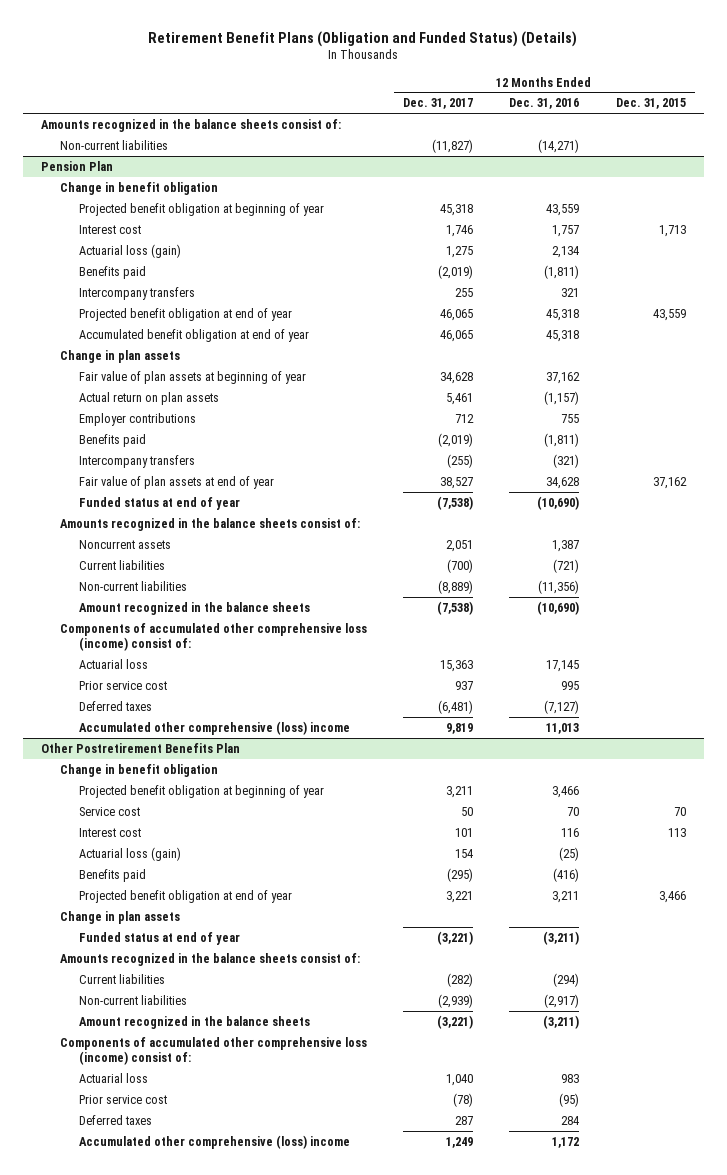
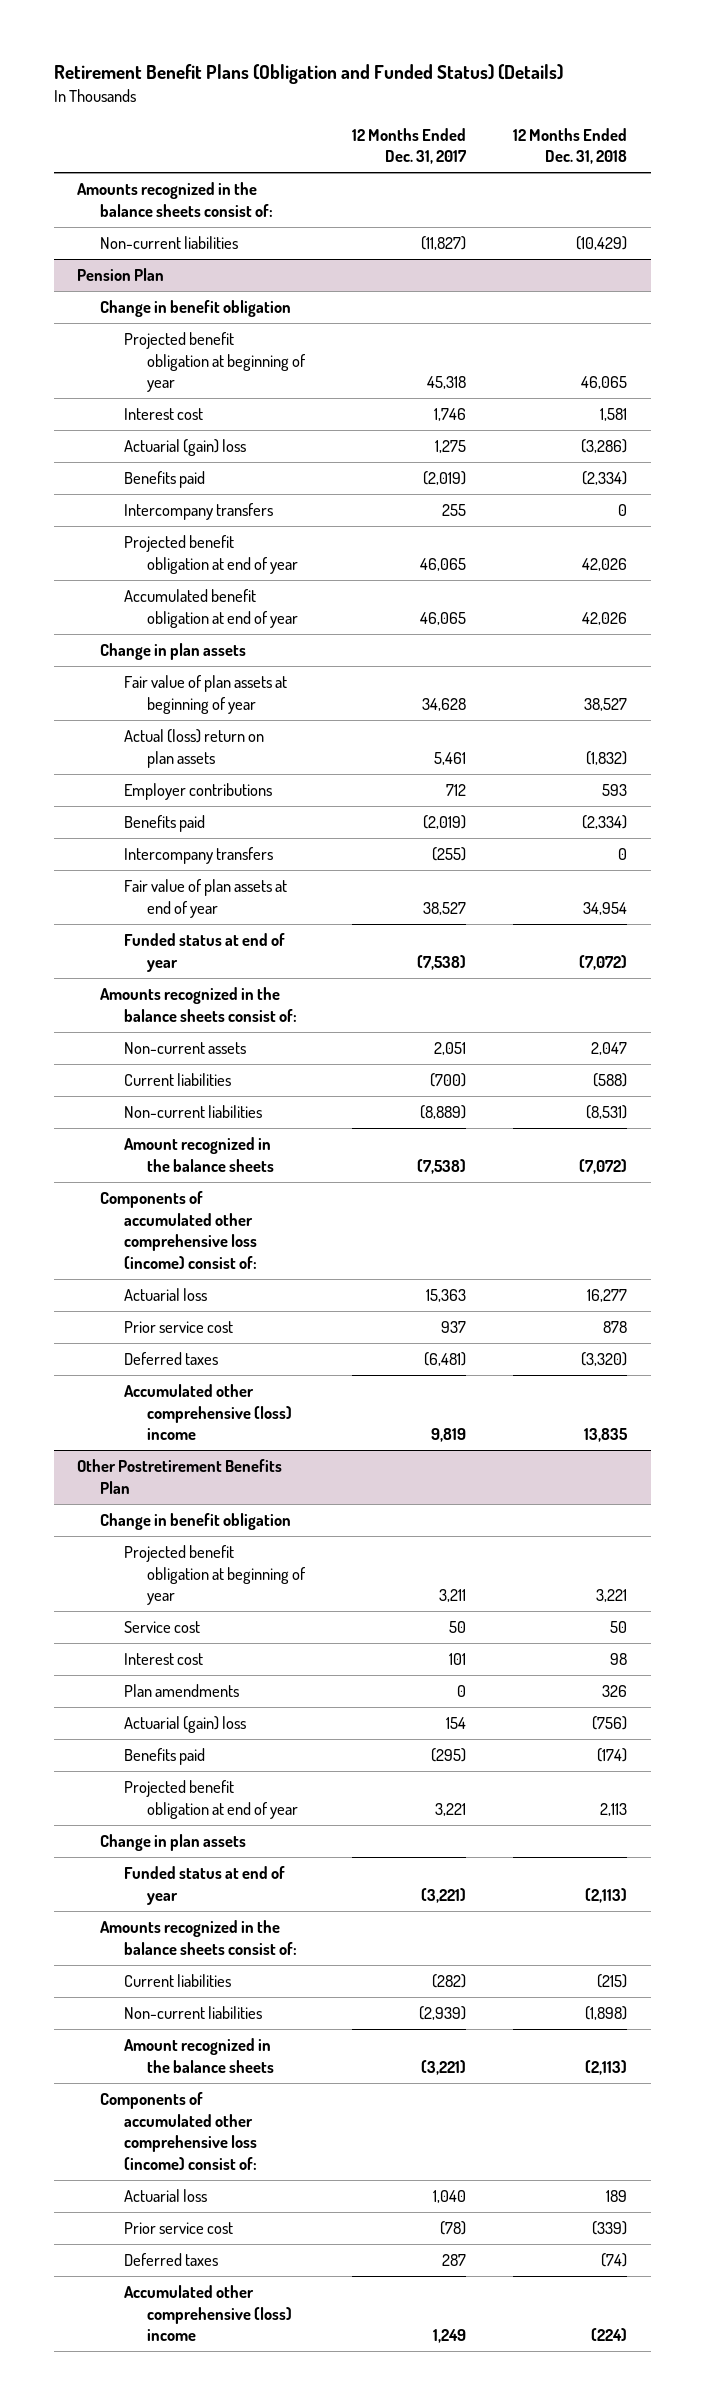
- | 12 Months Ended Dec. 31, 2017 | 12 Months Ended Dec. 31, 2016 | 12 Months Ended Dec. 31, 2015
+ | 12 Months Ended Dec. 31, 2017 | 12 Months Ended Dec. 31, 2018
@ Pension Plan
- Actuarial loss (gain) | 1,275 | 2,134 |
+ Actuarial (gain) loss | 1,275 | (3,286)
- Actual return on plan assets | 5,461 | (1,157) |
+ Actual (loss) return on plan assets | 5,461 | (1,832)
- Noncurrent assets | 2,051 | 1,387 |
+ Non-current assets | 2,051 | 2,047
@ Other Postretirement Benefits Plan
- Actuarial loss (gain) | 154 | (25) |
+ Plan amendments | 0 | 326
+ Actuarial (gain) loss | 154 | (756)

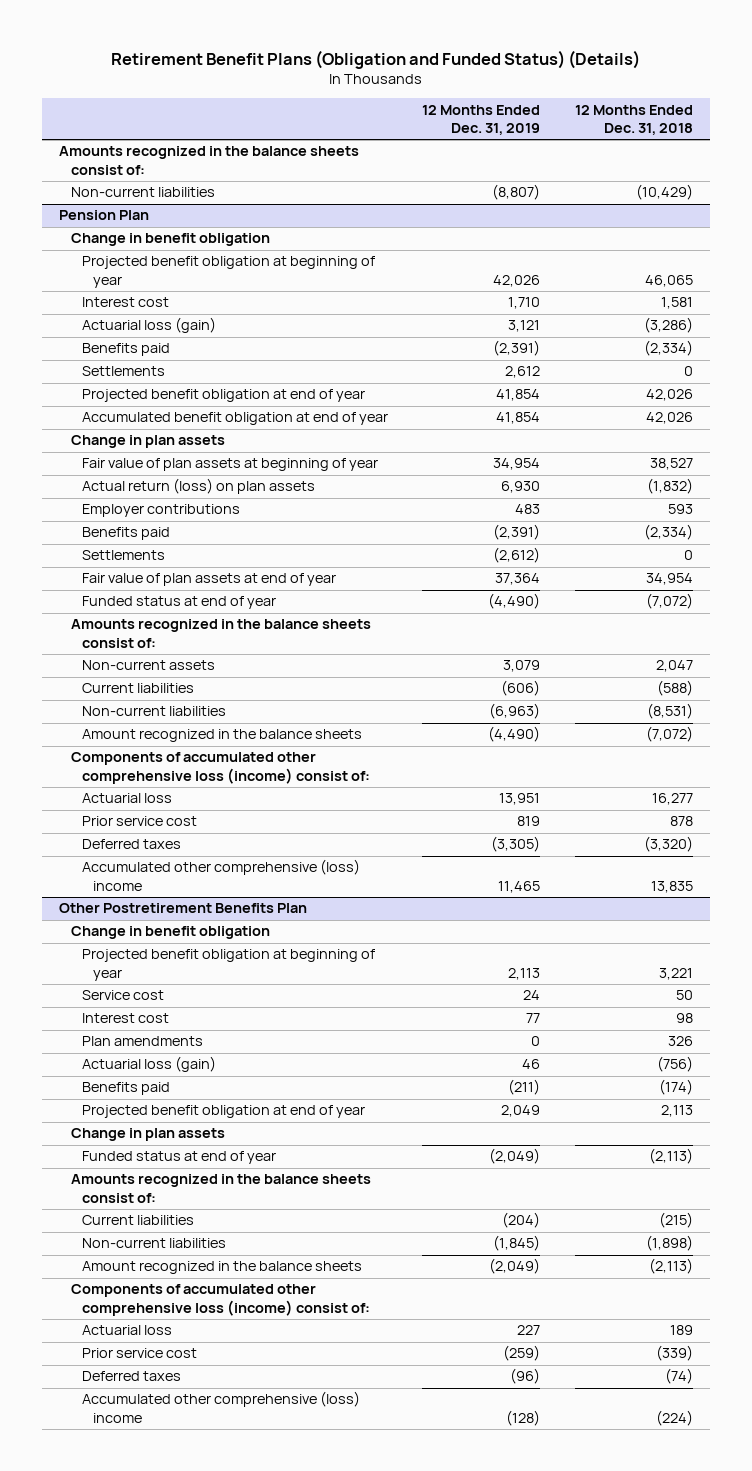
- | 12 Months Ended Dec. 31, 2017 | 12 Months Ended Dec. 31, 2018
+ | 12 Months Ended Dec. 31, 2019 | 12 Months Ended Dec. 31, 2018
@ Pension Plan
- Actuarial (gain) loss | 1,275 | (3,286)
+ Actuarial loss (gain) | 3,121 | (3,286)
- Intercompany transfers | 255 | 0
+ Settlements | 2,612 | 0
- Actual (loss) return on plan assets | 5,461 | (1,832)
+ Actual return (loss) on plan assets | 6,930 | (1,832)
- Intercompany transfers | (255) | 0
+ Settlements | (2,612) | 0
@ Other Postretirement Benefits Plan
- Actuarial (gain) loss | 154 | (756)
+ Actuarial loss (gain) | 46 | (756)

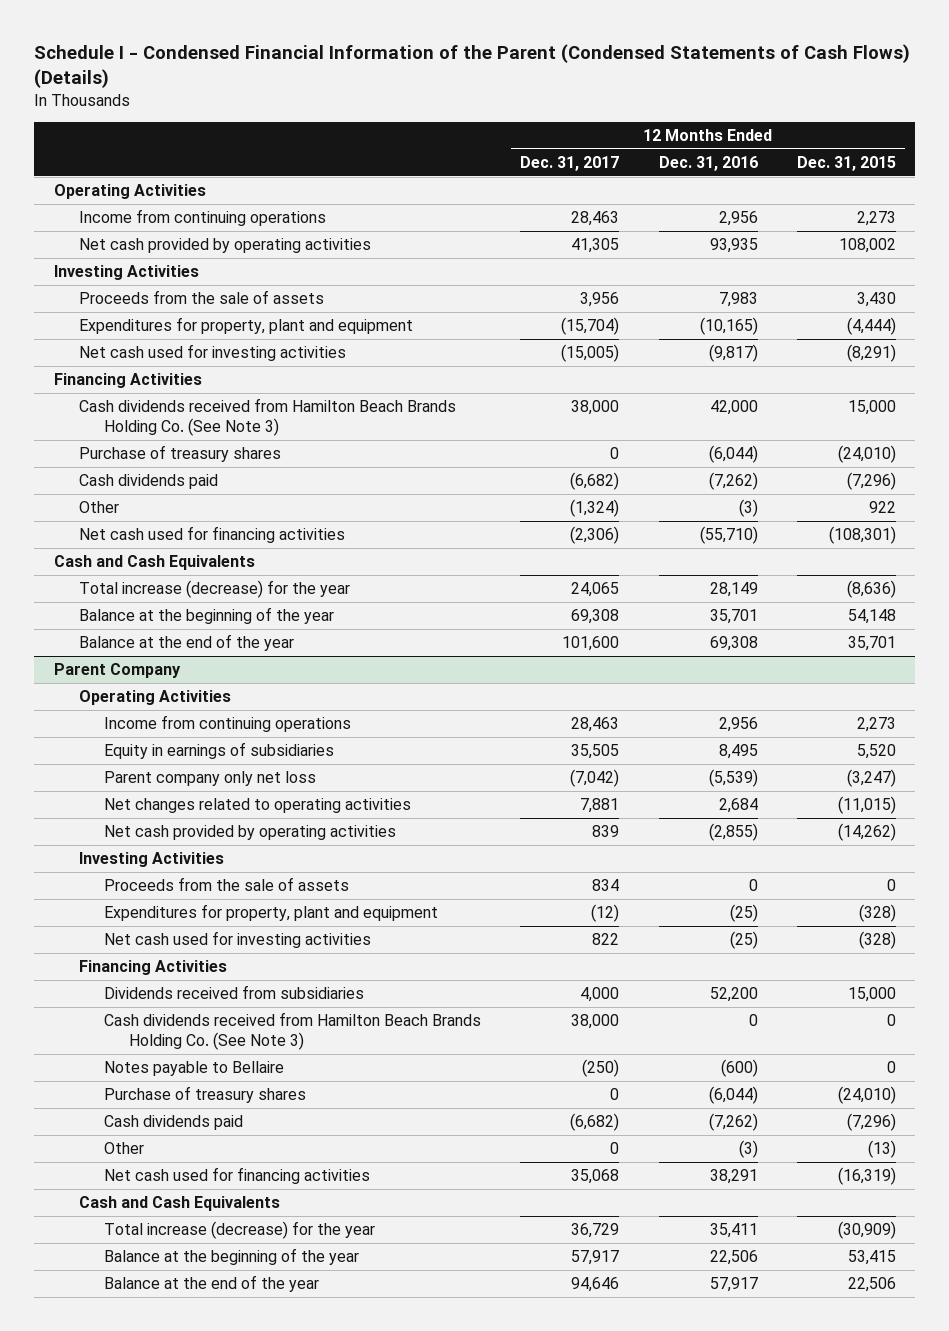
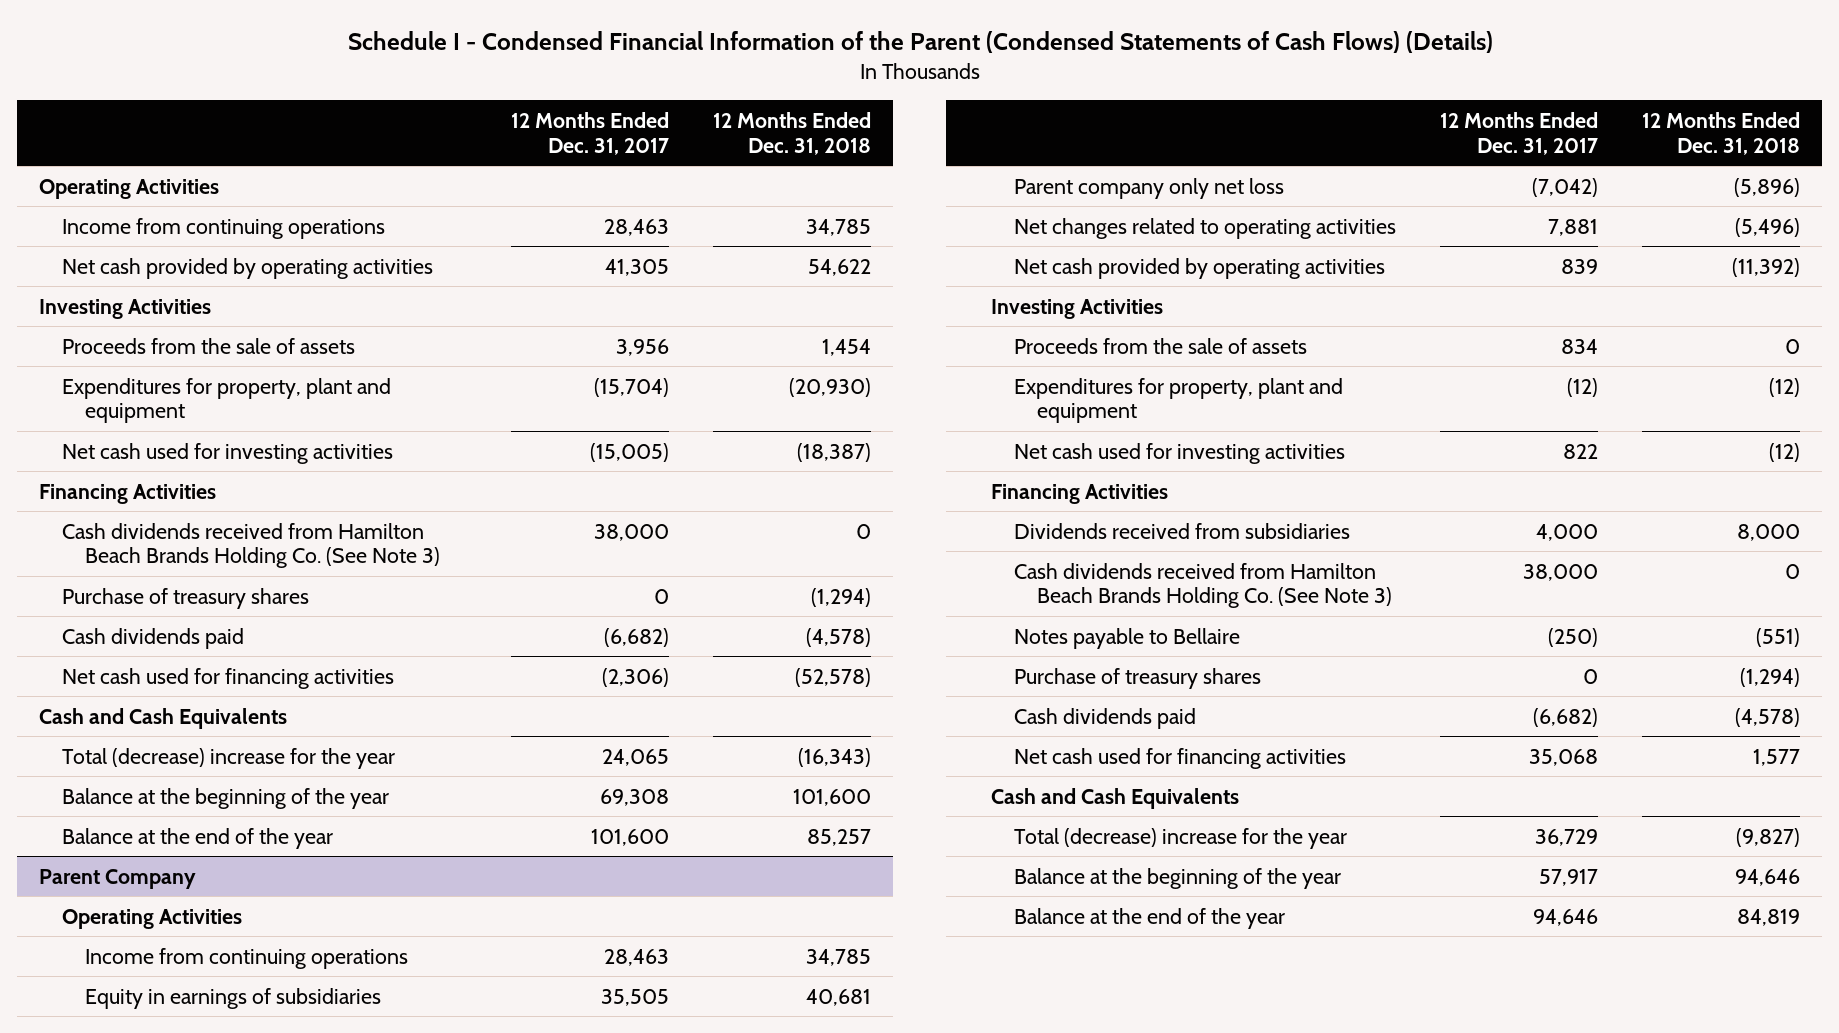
- | 12 Months Ended Dec. 31, 2017 | 12 Months Ended Dec. 31, 2016 | 12 Months Ended Dec. 31, 2015
+ | 12 Months Ended Dec. 31, 2017 | 12 Months Ended Dec. 31, 2018
- Other | (1,324) | (3) | 922
- Total increase (decrease) for the year | 24,065 | 28,149 | (8,636)
+ Total (decrease) increase for the year | 24,065 | (16,343)
@ Parent Company
- Other | 0 | (3) | (13)
- Total increase (decrease) for the year | 36,729 | 35,411 | (30,909)
+ Total (decrease) increase for the year | 36,729 | (9,827)

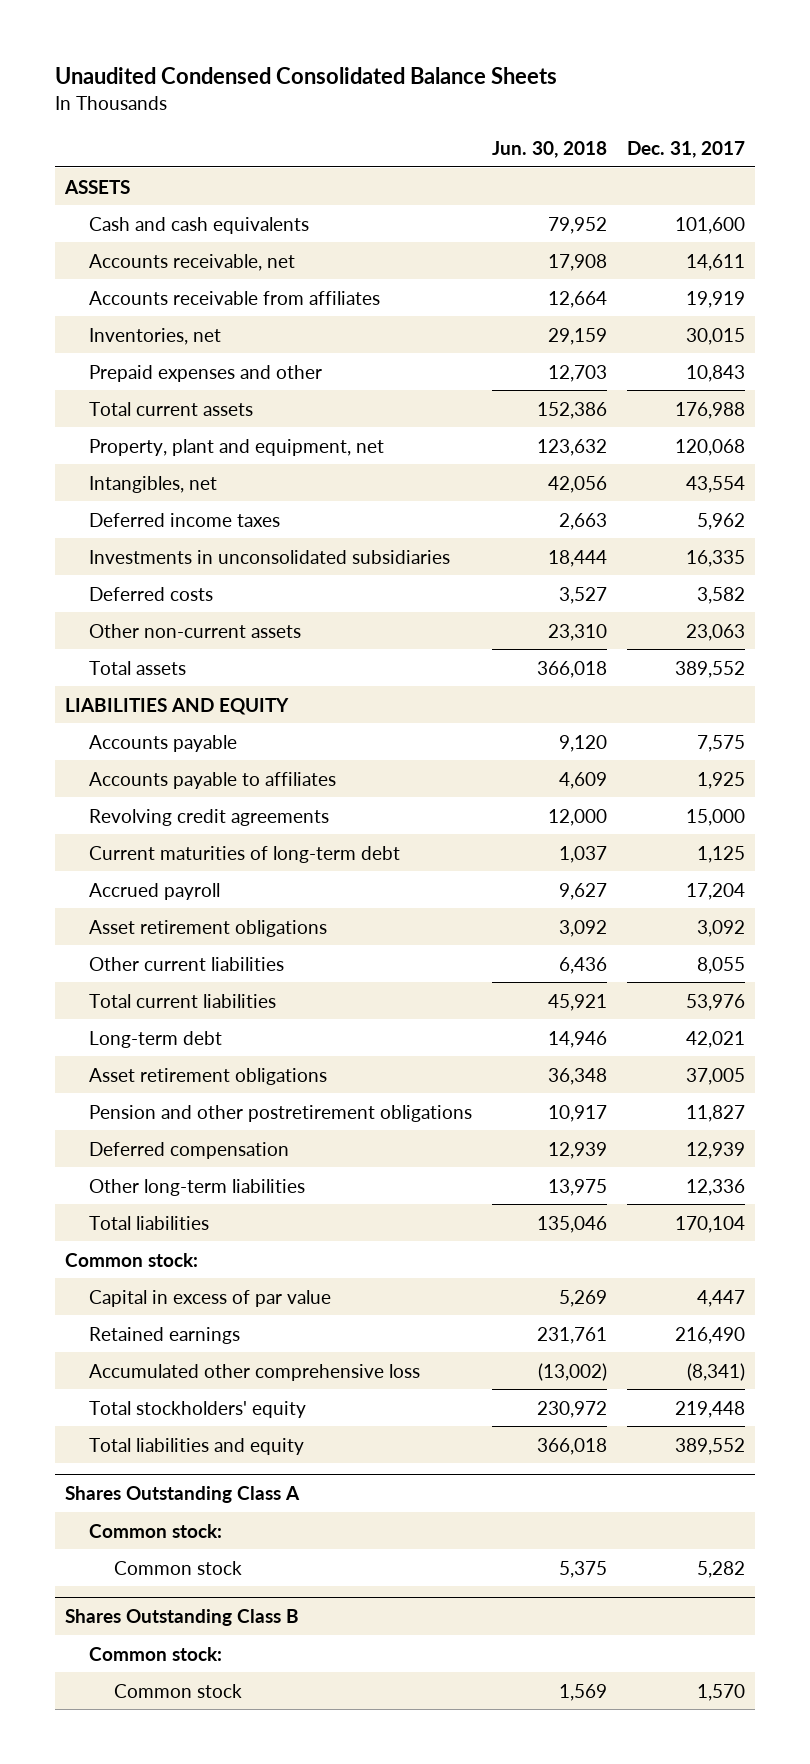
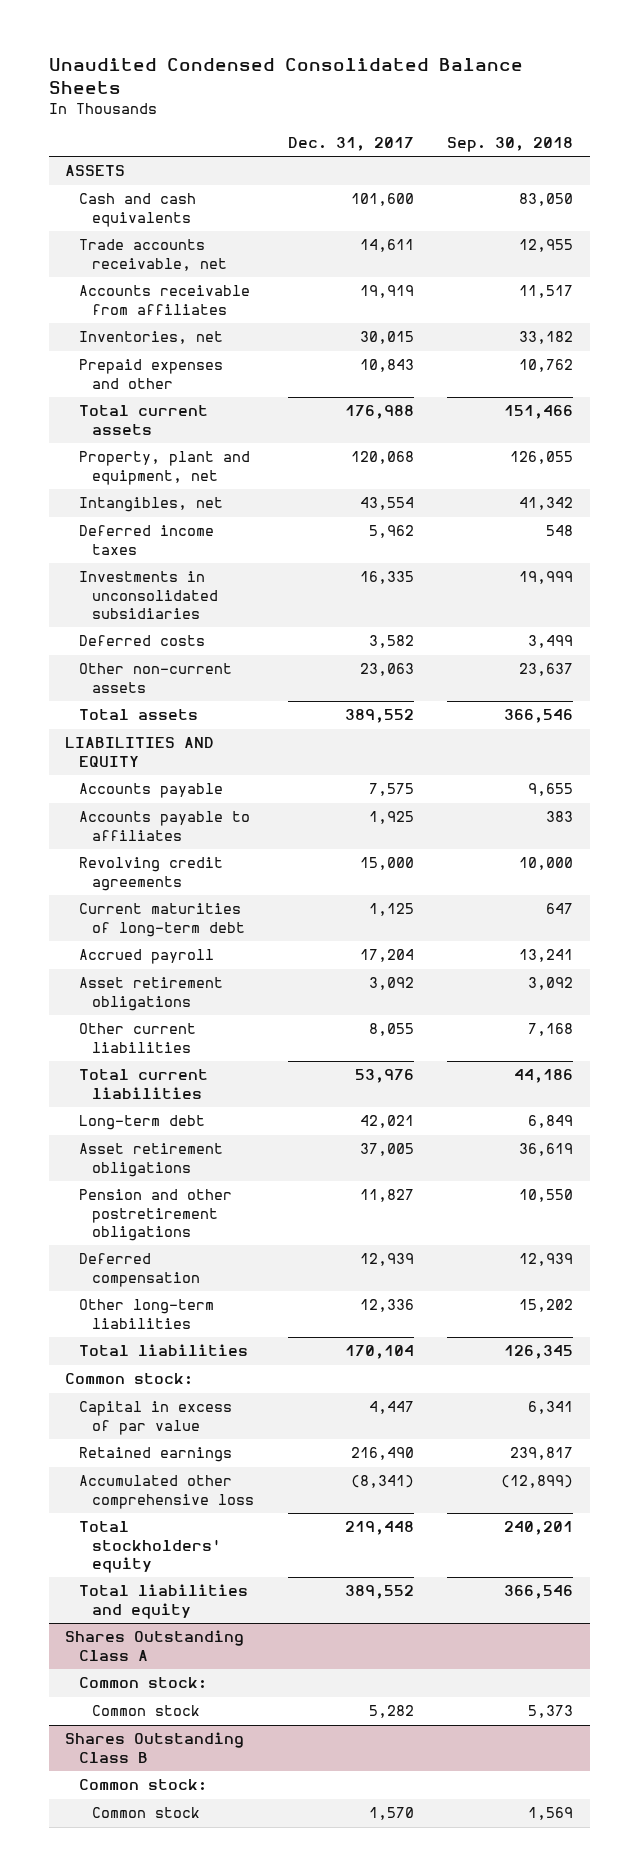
- | Jun. 30, 2018 | Dec. 31, 2017
+ | Dec. 31, 2017 | Sep. 30, 2018
- Accounts receivable, net | 17,908 | 14,611
+ Trade accounts receivable, net | 14,611 | 12,955

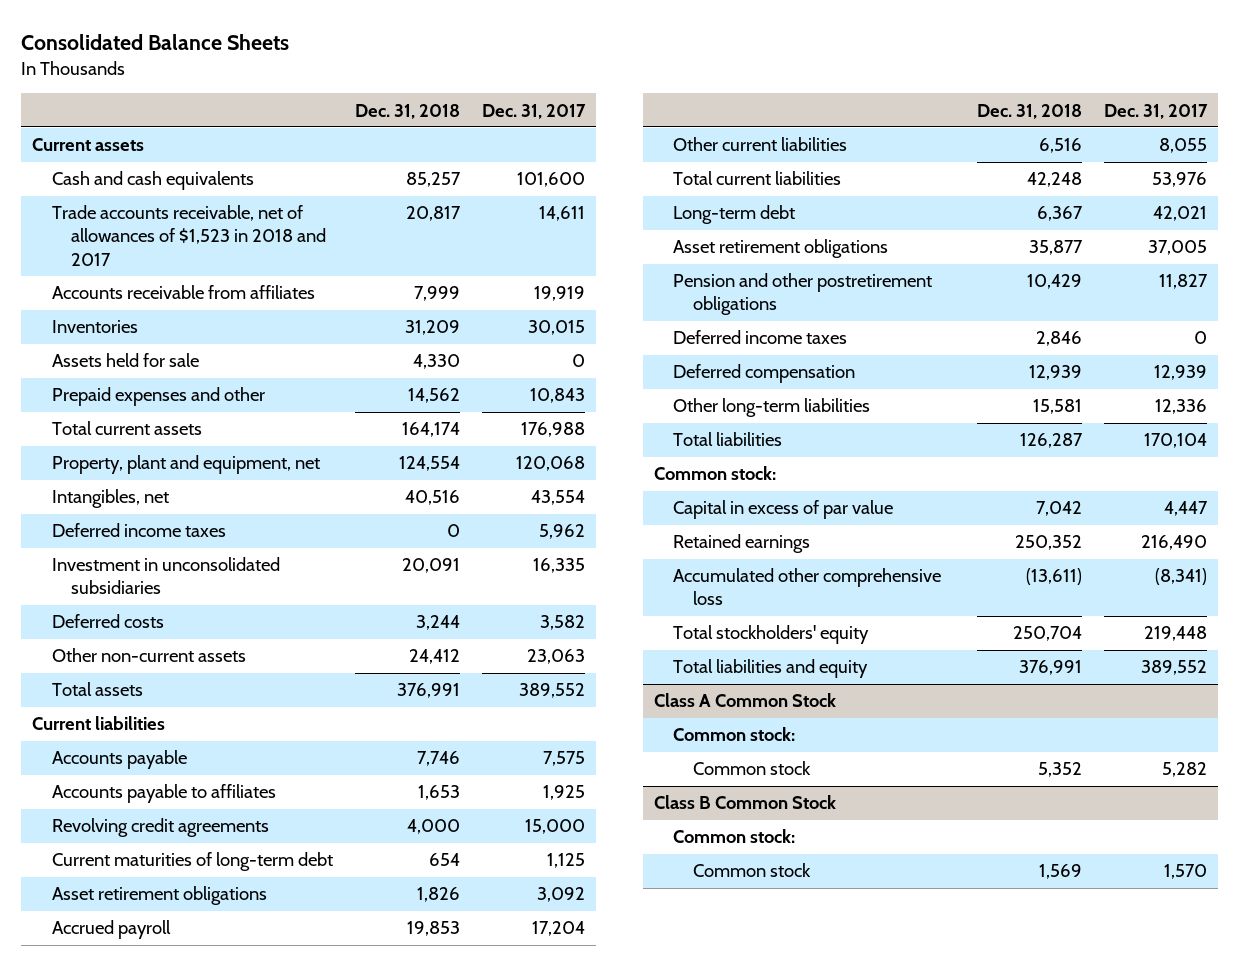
- Unaudited Condensed Consolidated Balance Sheets
+ Consolidated Balance Sheets
- | Dec. 31, 2017 | Sep. 30, 2018
+ | Dec. 31, 2018 | Dec. 31, 2017
- ASSETS
+ Current assets
- Trade accounts receivable, net | 14,611 | 12,955
+ Trade accounts receivable, net of allowances of $1,523 in 2018 and 2017 | 20,817 | 14,611
- Inventories, net | 30,015 | 33,182
+ Inventories | 31,209 | 30,015
+ Assets held for sale | 4,330 | 0
- Investments in unconsolidated subsidiaries | 16,335 | 19,999
+ Investment in unconsolidated subsidiaries | 20,091 | 16,335
- LIABILITIES AND EQUITY
+ Current liabilities
moved down: Accrued payroll | 19,853 | 17,204
+ Deferred income taxes | 2,846 | 0
- Shares Outstanding Class A
+ Class A Common Stock
- Shares Outstanding Class B
+ Class B Common Stock

